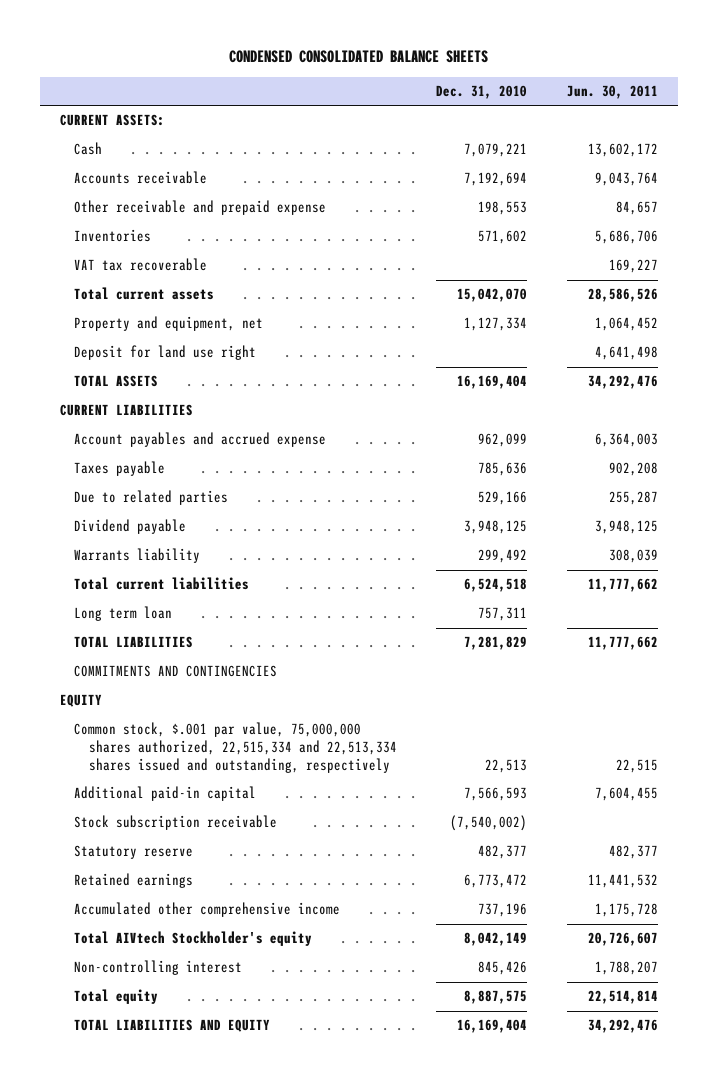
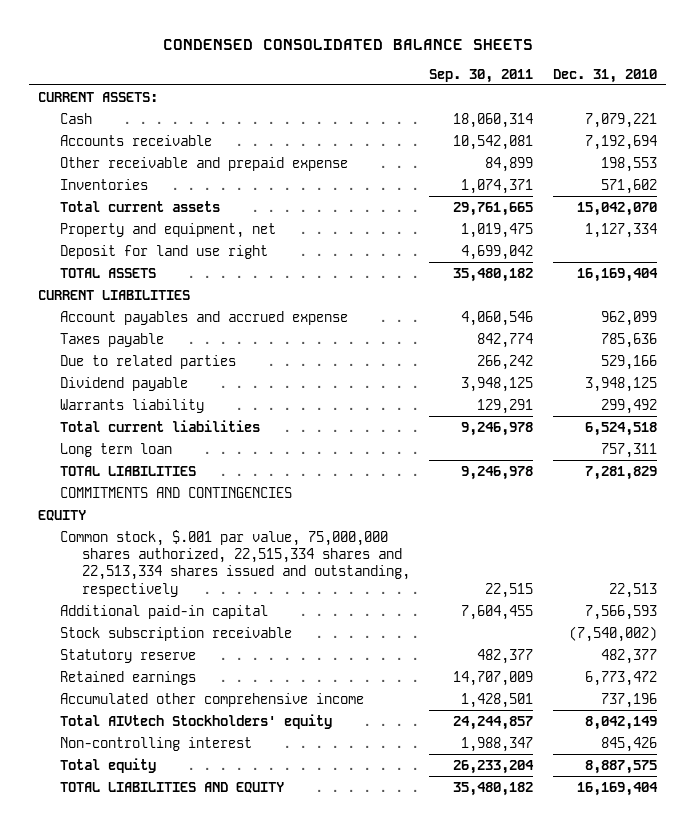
- | Dec. 31, 2010 | Jun. 30, 2011
+ | Sep. 30, 2011 | Dec. 31, 2010
- VAT tax recoverable | | 169,227
- Common stock, $.001 par value, 75,000,000 shares authorized, 22,515,334 and 22,513,334 shares issued and outstanding, respectively | 22,513 | 22,515
+ Common stock, $.001 par value, 75,000,000 shares authorized, 22,515,334 shares and 22,513,334 shares issued and outstanding, respectively | 22,515 | 22,513
- Total AIVtech Stockholder's equity | 8,042,149 | 20,726,607
+ Total AIVtech Stockholders' equity | 24,244,857 | 8,042,149

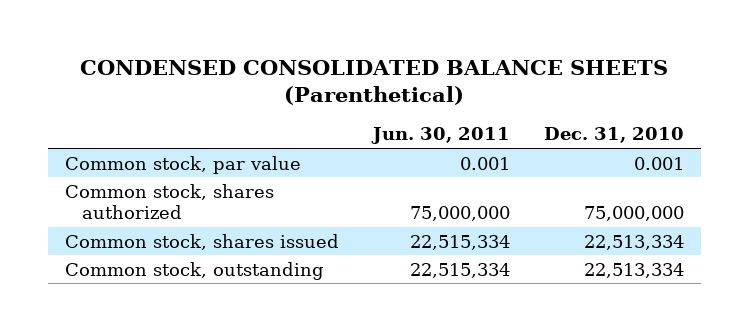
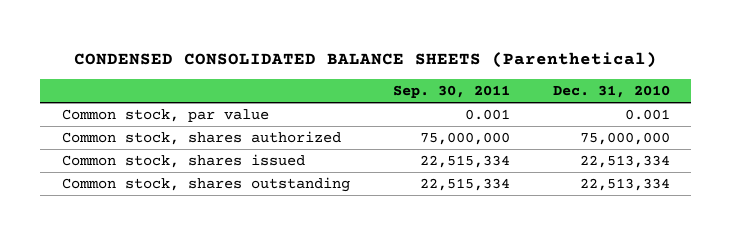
- | Jun. 30, 2011 | Dec. 31, 2010
+ | Sep. 30, 2011 | Dec. 31, 2010
- Common stock, outstanding | 22,515,334 | 22,513,334
+ Common stock, shares outstanding | 22,515,334 | 22,513,334

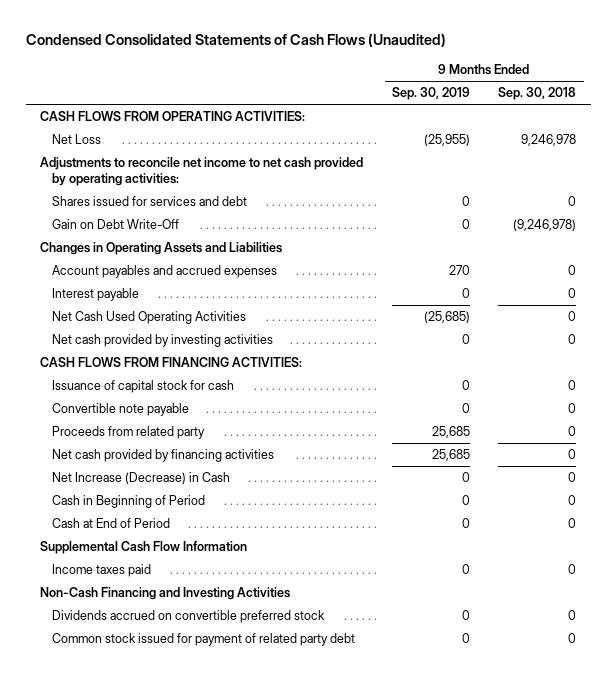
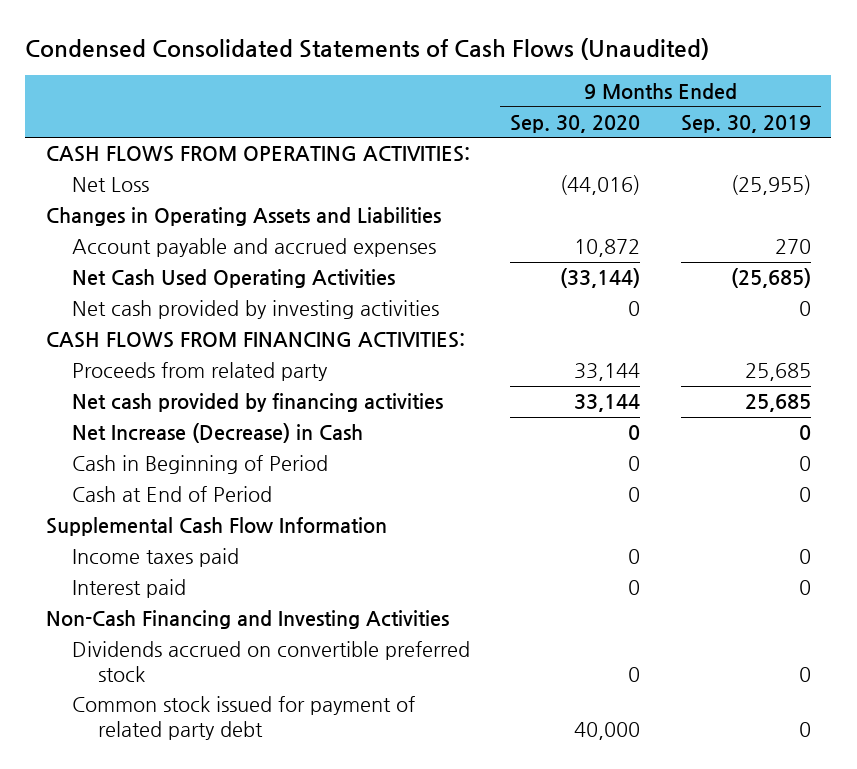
- | 9 Months Ended Sep. 30, 2019 | 9 Months Ended Sep. 30, 2018
+ | 9 Months Ended Sep. 30, 2020 | 9 Months Ended Sep. 30, 2019
- Adjustments to reconcile net income to net cash provided by operating activities:
- Shares issued for services and debt | 0 | 0
- Gain on Debt Write-Off | 0 | (9,246,978)
- Account payables and accrued expenses | 270 | 0
- Interest payable | 0 | 0
+ Account payable and accrued expenses | 10,872 | 270
- Issuance of capital stock for cash | 0 | 0
- Convertible note payable | 0 | 0
+ Interest paid | 0 | 0

